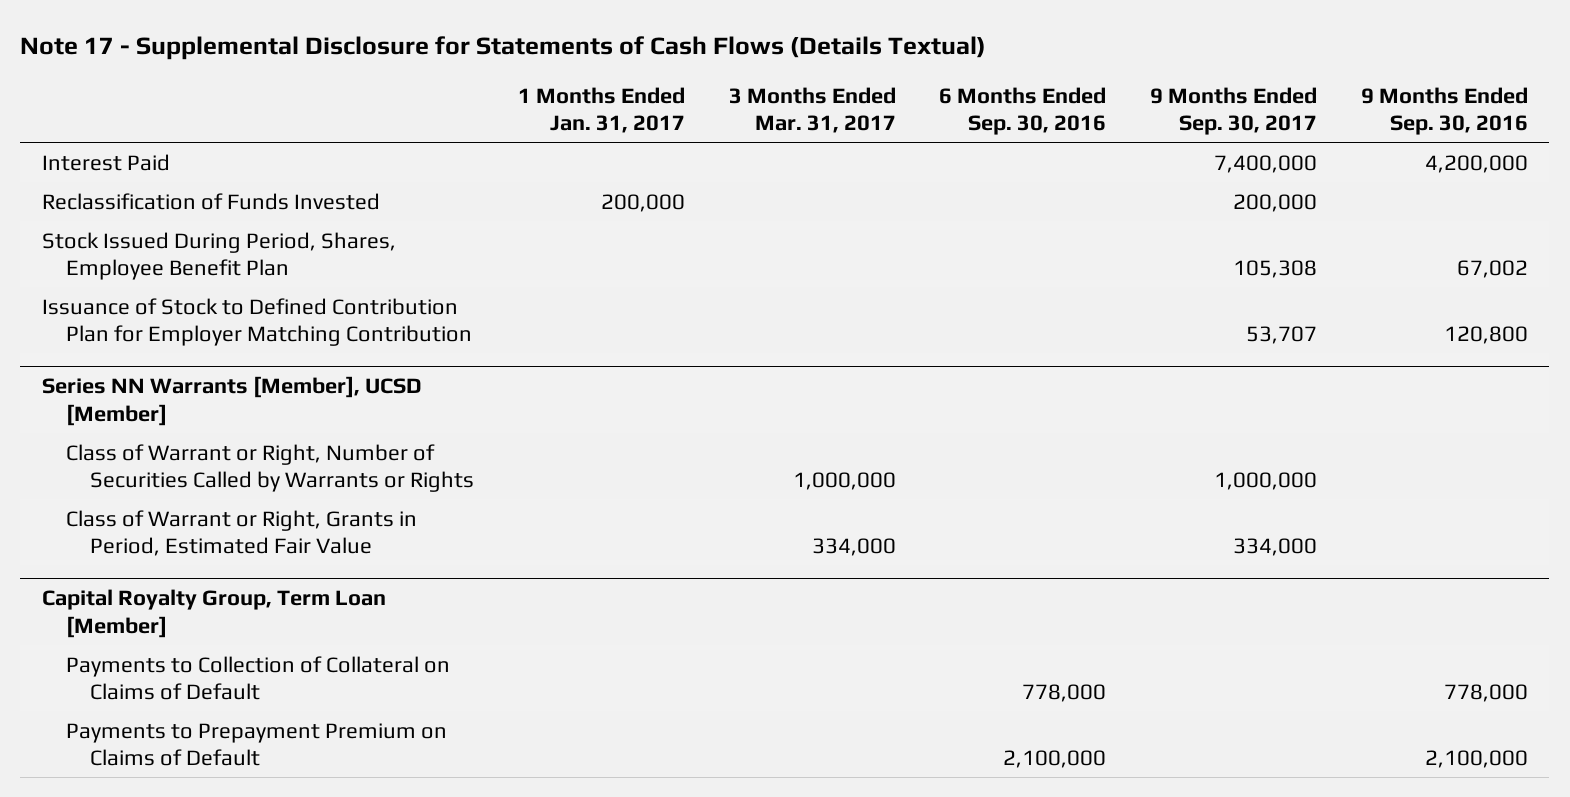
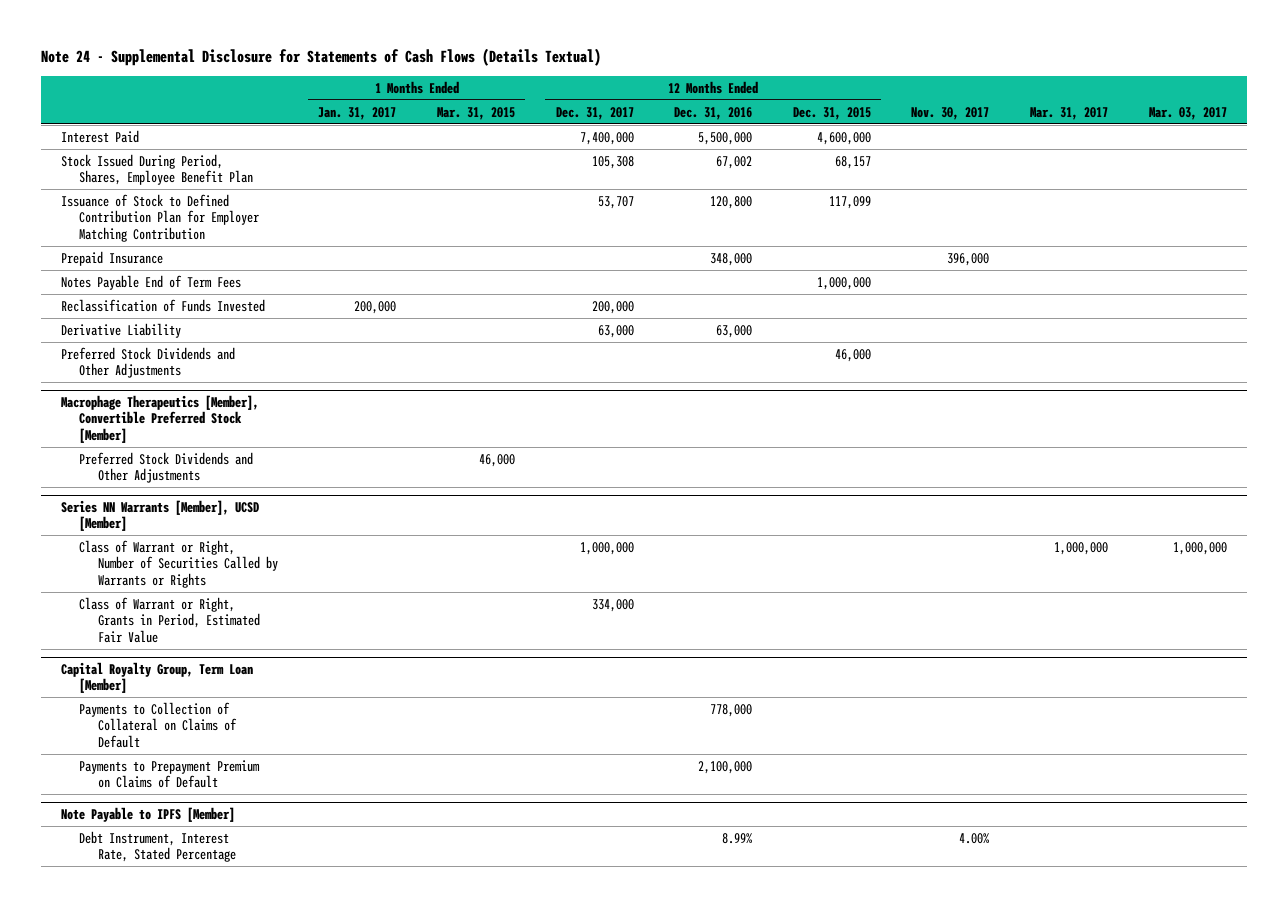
- Note 17 - Supplemental Disclosure for Statements of Cash Flows (Details Textual)
+ Note 24 - Supplemental Disclosure for Statements of Cash Flows (Details Textual)
- | 1 Months Ended Jan. 31, 2017 | 3 Months Ended Mar. 31, 2017 | 6 Months Ended Sep. 30, 2016 | 9 Months Ended Sep. 30, 2017 | 9 Months Ended Sep. 30, 2016
+ | 1 Months Ended Jan. 31, 2017 | 1 Months Ended Mar. 31, 2015 | 12 Months Ended Dec. 31, 2017 | 12 Months Ended Dec. 31, 2016 | 12 Months Ended Dec. 31, 2015 | Nov. 30, 2017 | Mar. 31, 2017 | Mar. 03, 2017
+ Prepaid Insurance | | | | 348,000 | | 396,000 | |
+ Notes Payable End of Term Fees | | | | | 1,000,000 | | |
moved down: Reclassification of Funds Invested | 200,000 | | 200,000 | | | | |
+ Derivative Liability | | | 63,000 | 63,000 | | | |
+ Preferred Stock Dividends and Other Adjustments | | | | | 46,000 | | |
+ Macrophage Therapeutics [Member], Convertible Preferred Stock [Member]
+ Preferred Stock Dividends and Other Adjustments | | 46,000 | | | | | |
+ Note Payable to IPFS [Member]
+ Debt Instrument, Interest Rate, Stated Percentage | | | | 8.99% | | 4.00% | |

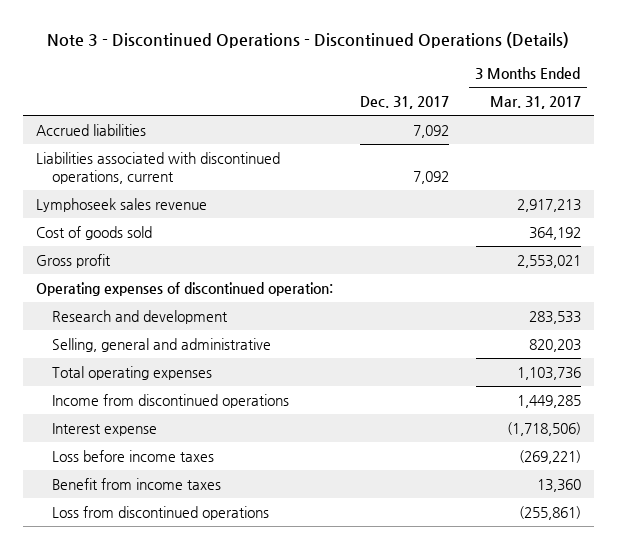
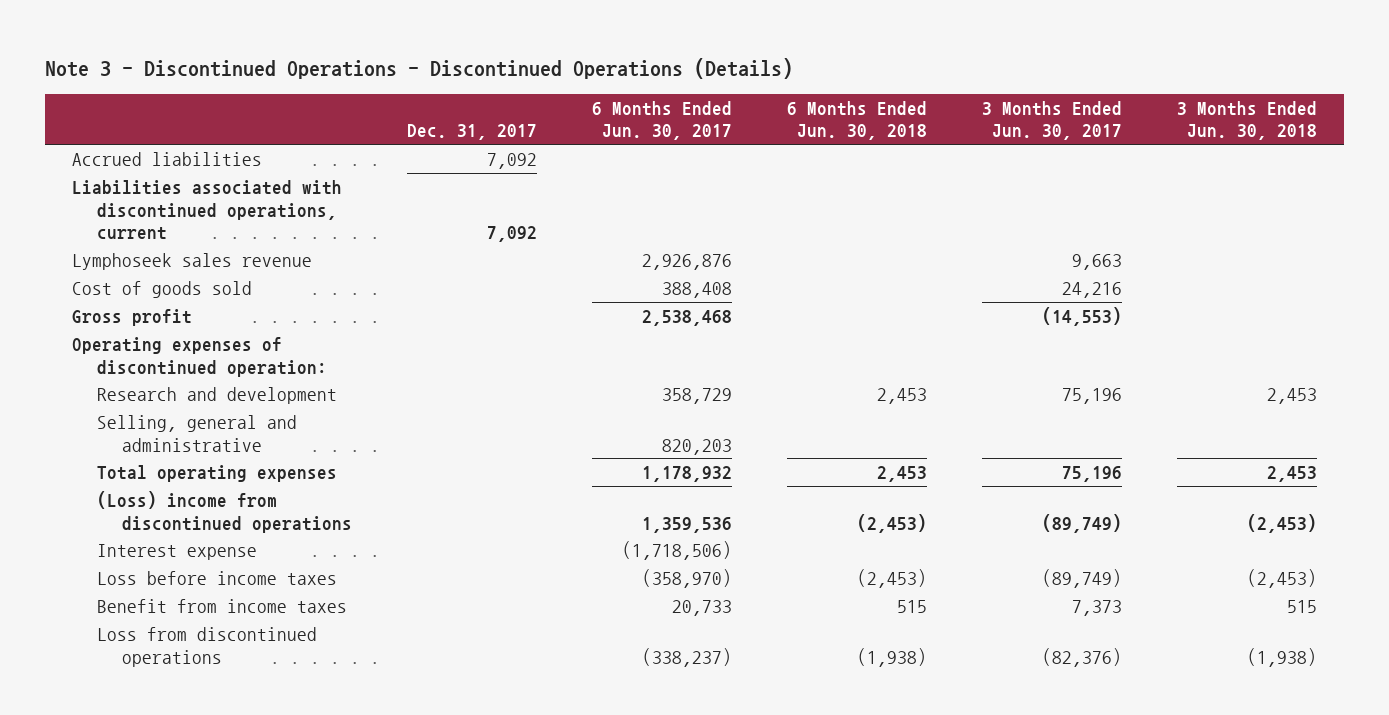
- | Dec. 31, 2017 | 3 Months Ended Mar. 31, 2017
+ | Dec. 31, 2017 | 6 Months Ended Jun. 30, 2017 | 6 Months Ended Jun. 30, 2018 | 3 Months Ended Jun. 30, 2017 | 3 Months Ended Jun. 30, 2018
- Income from discontinued operations | | 1,449,285
+ (Loss) income from discontinued operations | | 1,359,536 | (2,453) | (89,749) | (2,453)

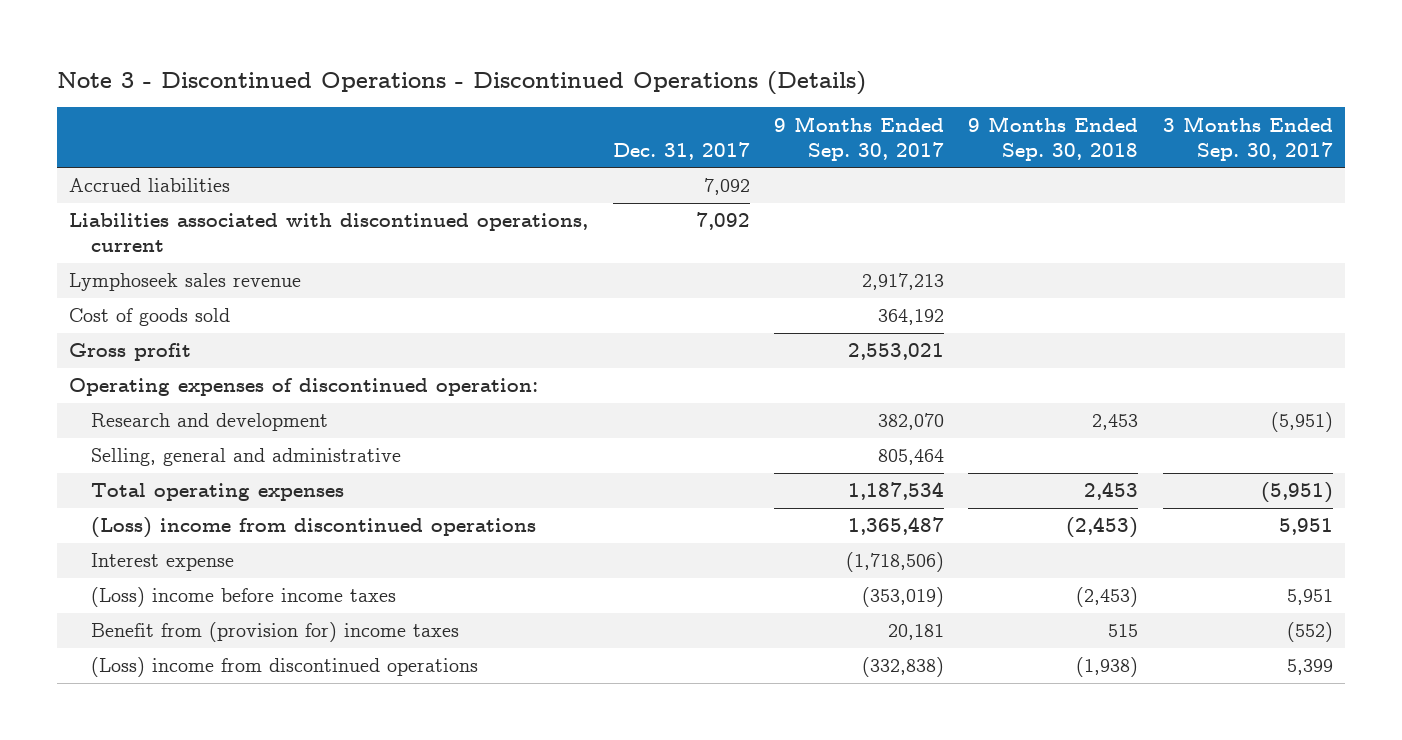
- | Dec. 31, 2017 | 6 Months Ended Jun. 30, 2017 | 6 Months Ended Jun. 30, 2018 | 3 Months Ended Jun. 30, 2017 | 3 Months Ended Jun. 30, 2018
+ | Dec. 31, 2017 | 9 Months Ended Sep. 30, 2017 | 9 Months Ended Sep. 30, 2018 | 3 Months Ended Sep. 30, 2017
- Loss before income taxes | | (358,970) | (2,453) | (89,749) | (2,453)
- Benefit from income taxes | | 20,733 | 515 | 7,373 | 515
- Loss from discontinued operations | | (338,237) | (1,938) | (82,376) | (1,938)
+ (Loss) income before income taxes | | (353,019) | (2,453) | 5,951
+ Benefit from (provision for) income taxes | | 20,181 | 515 | (552)
+ (Loss) income from discontinued operations | | (332,838) | (1,938) | 5,399

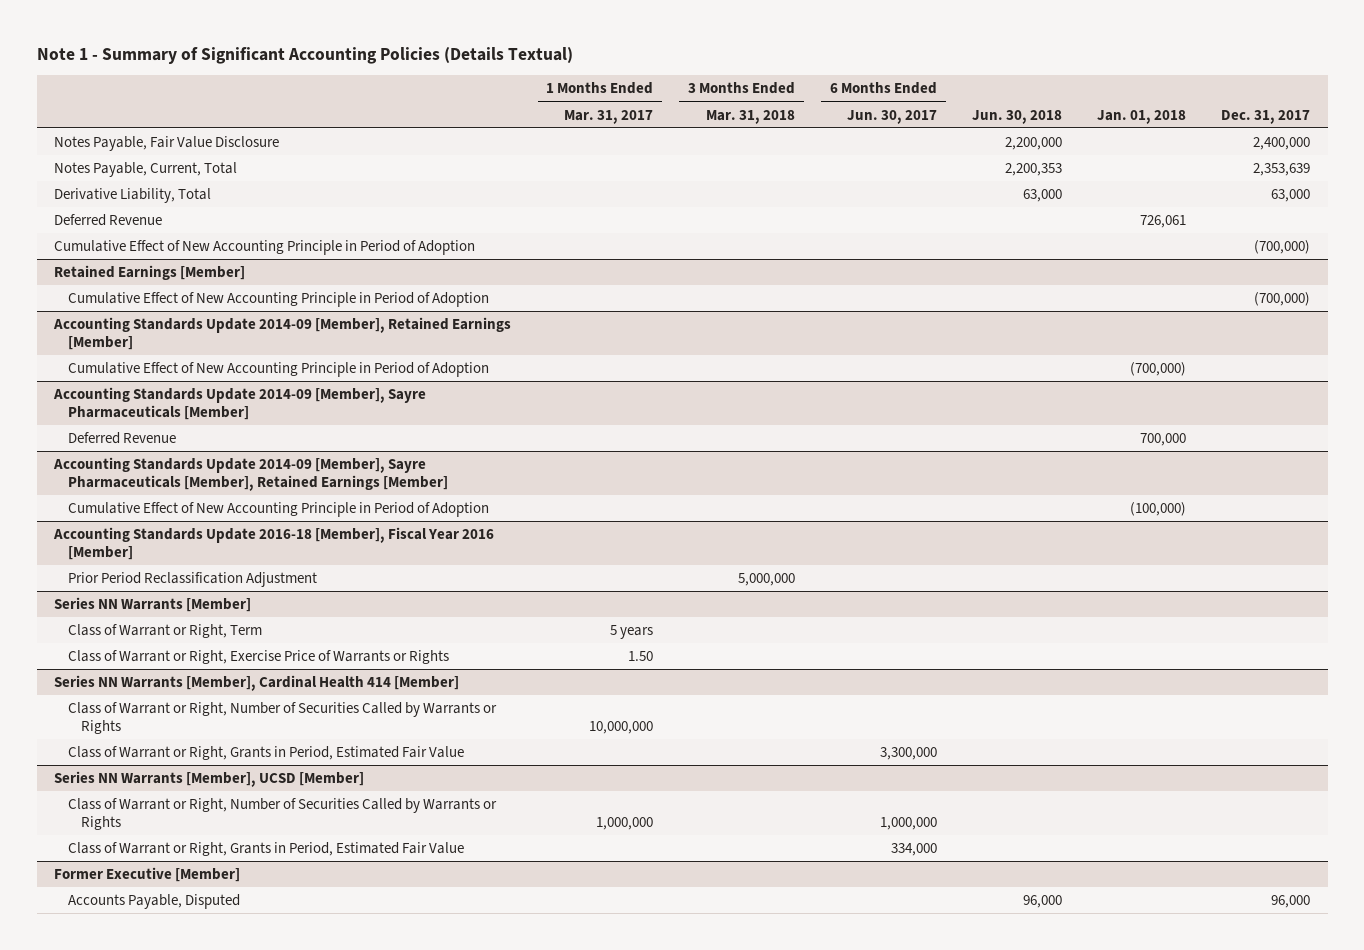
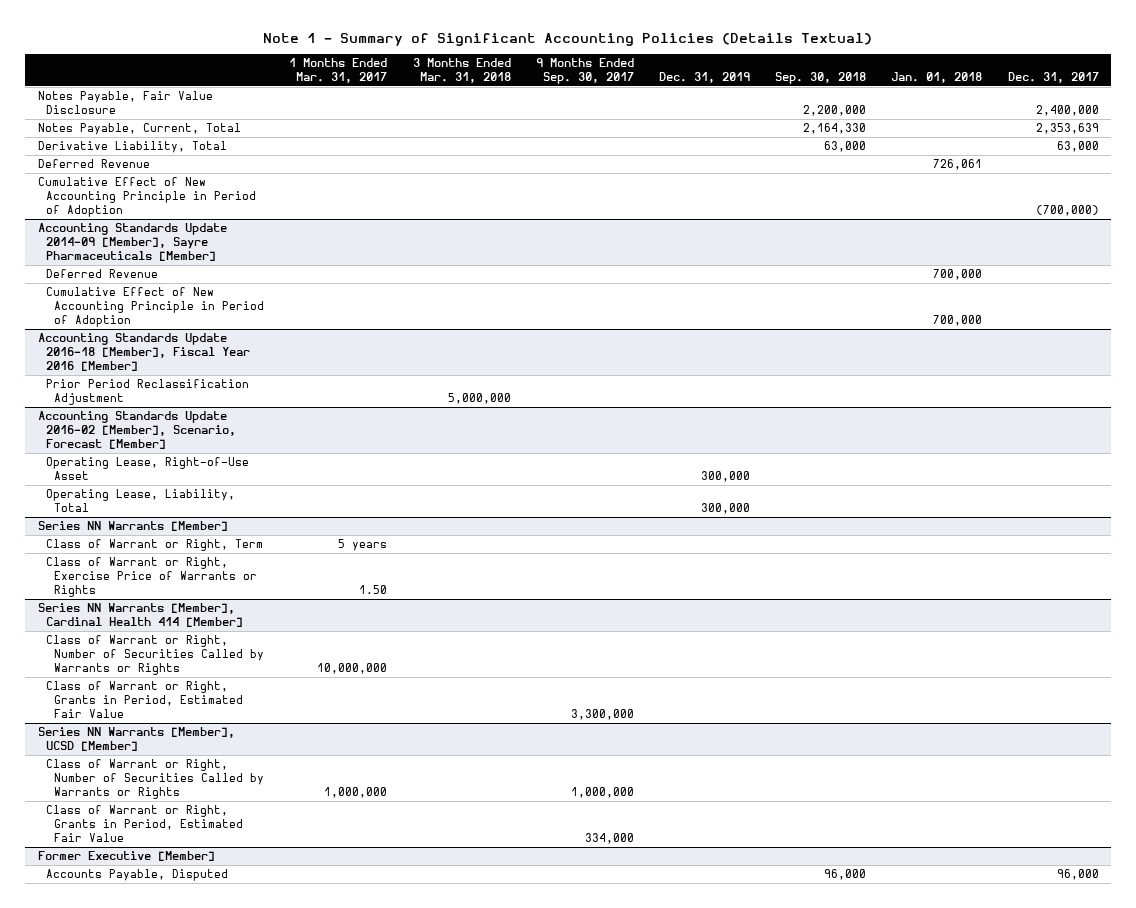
- | 1 Months Ended Mar. 31, 2017 | 3 Months Ended Mar. 31, 2018 | 6 Months Ended Jun. 30, 2017 | Jun. 30, 2018 | Jan. 01, 2018 | Dec. 31, 2017
+ | 1 Months Ended Mar. 31, 2017 | 3 Months Ended Mar. 31, 2018 | 9 Months Ended Sep. 30, 2017 | Dec. 31, 2019 | Sep. 30, 2018 | Jan. 01, 2018 | Dec. 31, 2017
- Retained Earnings [Member]
- Cumulative Effect of New Accounting Principle in Period of Adoption | | | | | | (700,000)
- Accounting Standards Update 2014-09 [Member], Retained Earnings [Member]
- Cumulative Effect of New Accounting Principle in Period of Adoption | | | | | (700,000) |
- Accounting Standards Update 2014-09 [Member], Sayre Pharmaceuticals [Member], Retained Earnings [Member]
- Cumulative Effect of New Accounting Principle in Period of Adoption | | | | | (100,000) |
@ Accounting Standards Update 2014-09 [Member], Sayre Pharmaceuticals [Member]
+ Cumulative Effect of New Accounting Principle in Period of Adoption | | | | | | 700,000 |
+ Accounting Standards Update 2016-02 [Member], Scenario, Forecast [Member]
+ Operating Lease, Right-of-Use Asset | | | | 300,000 | | |
+ Operating Lease, Liability, Total | | | | 300,000 | | |

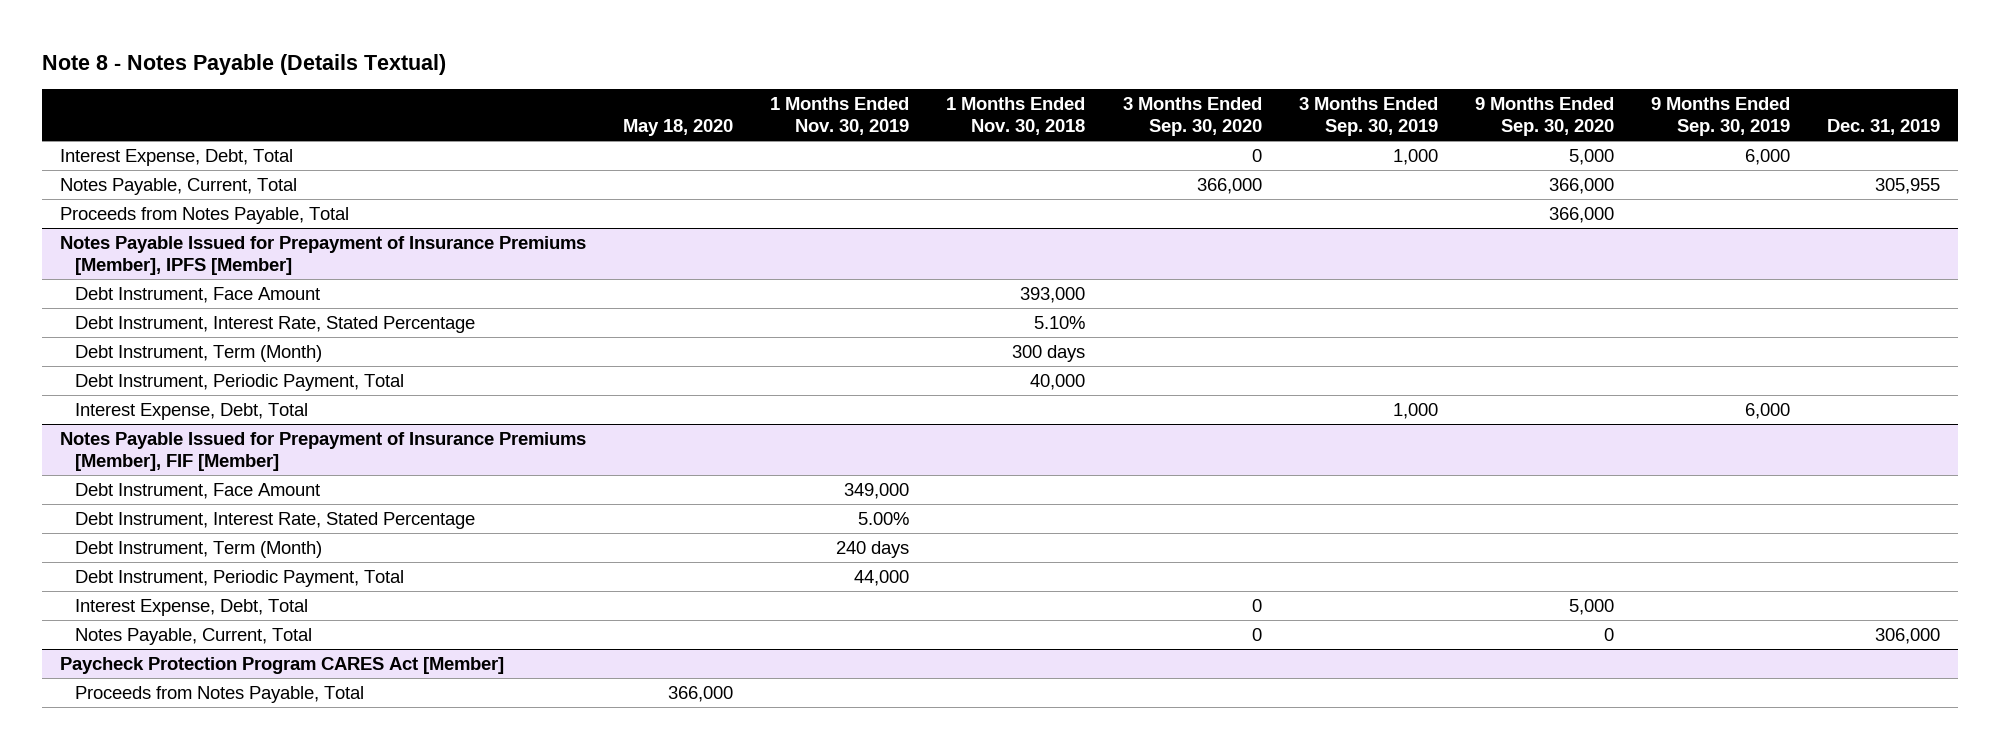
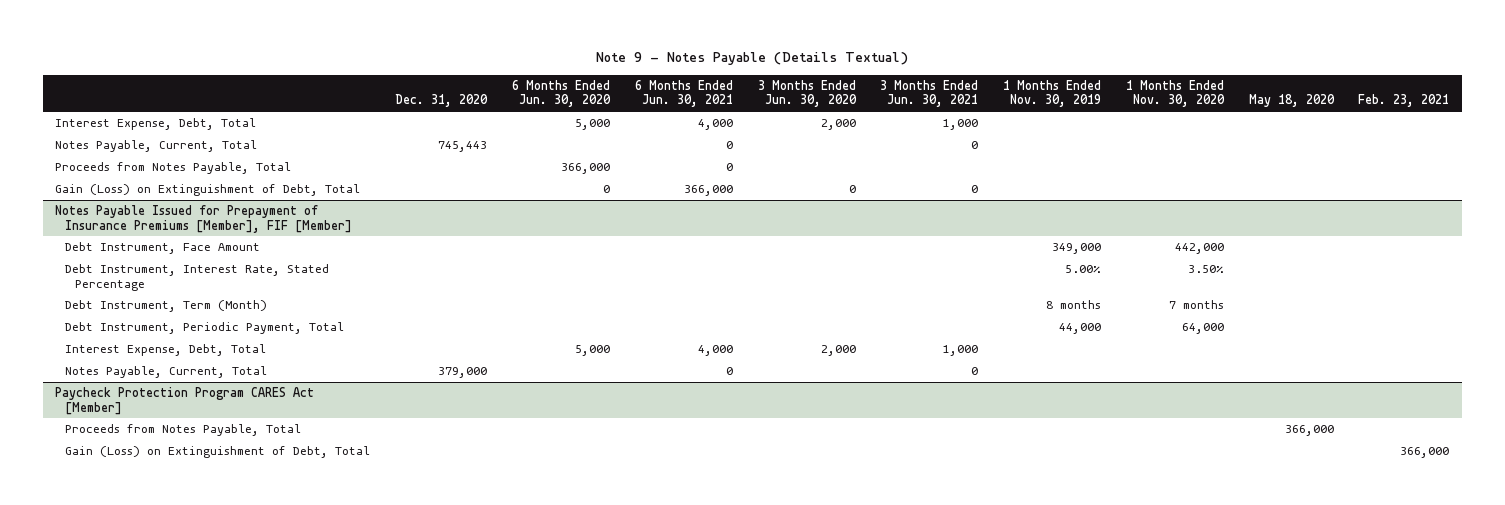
- Note 8 - Notes Payable (Details Textual)
+ Note 9 - Notes Payable (Details Textual)
- | May 18, 2020 | 1 Months Ended Nov. 30, 2019 | 1 Months Ended Nov. 30, 2018 | 3 Months Ended Sep. 30, 2020 | 3 Months Ended Sep. 30, 2019 | 9 Months Ended Sep. 30, 2020 | 9 Months Ended Sep. 30, 2019 | Dec. 31, 2019
+ | Dec. 31, 2020 | 6 Months Ended Jun. 30, 2020 | 6 Months Ended Jun. 30, 2021 | 3 Months Ended Jun. 30, 2020 | 3 Months Ended Jun. 30, 2021 | 1 Months Ended Nov. 30, 2019 | 1 Months Ended Nov. 30, 2020 | May 18, 2020 | Feb. 23, 2021
- Notes Payable Issued for Prepayment of Insurance Premiums [Member], IPFS [Member]
- Debt Instrument, Face Amount | | | 393,000 | | | | |
- Debt Instrument, Interest Rate, Stated Percentage | | | 5.10% | | | | |
- Debt Instrument, Term (Month) | | | 300 days | | | | |
- Debt Instrument, Periodic Payment, Total | | | 40,000 | | | | |
- Interest Expense, Debt, Total | | | | | 1,000 | | 6,000 |
+ Gain (Loss) on Extinguishment of Debt, Total | | 0 | 366,000 | 0 | 0 | | | |
@ Notes Payable Issued for Prepayment of Insurance Premiums [Member], FIF [Member]
- Debt Instrument, Term (Month) | | 240 days | | | | | |
+ Debt Instrument, Term (Month) | | | | | | 8 months | 7 months | |
@ Paycheck Protection Program CARES Act [Member]
+ Gain (Loss) on Extinguishment of Debt, Total | | | | | | | | | 366,000

